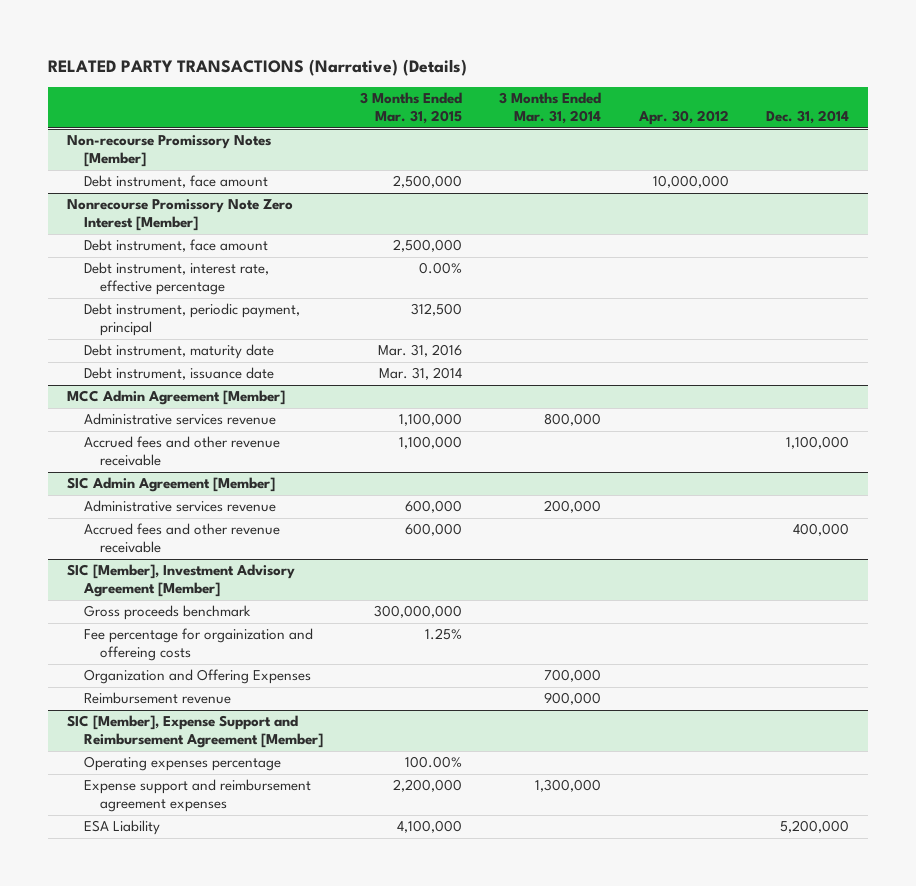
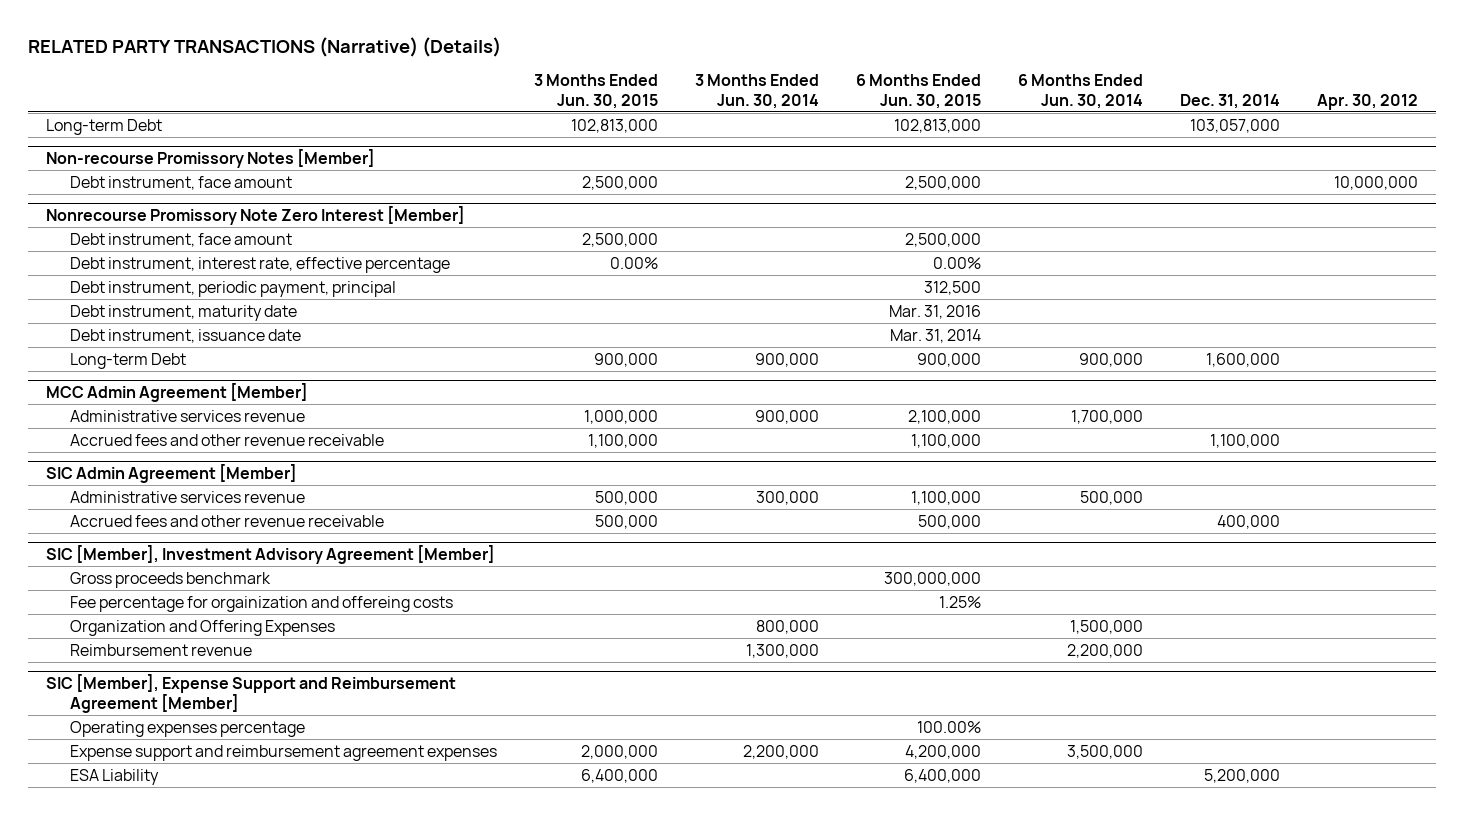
- | 3 Months Ended Mar. 31, 2015 | 3 Months Ended Mar. 31, 2014 | Apr. 30, 2012 | Dec. 31, 2014
+ | 3 Months Ended Jun. 30, 2015 | 3 Months Ended Jun. 30, 2014 | 6 Months Ended Jun. 30, 2015 | 6 Months Ended Jun. 30, 2014 | Dec. 31, 2014 | Apr. 30, 2012
+ Long-term Debt | 102,813,000 | | 102,813,000 | | 103,057,000 |
@ Nonrecourse Promissory Note Zero Interest [Member]
+ Long-term Debt | 900,000 | 900,000 | 900,000 | 900,000 | 1,600,000 |

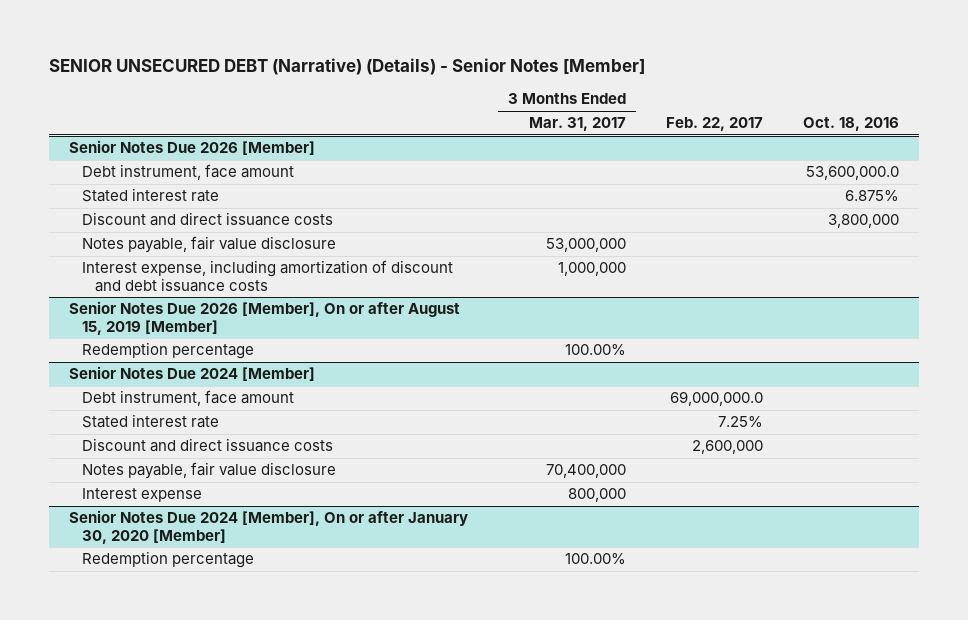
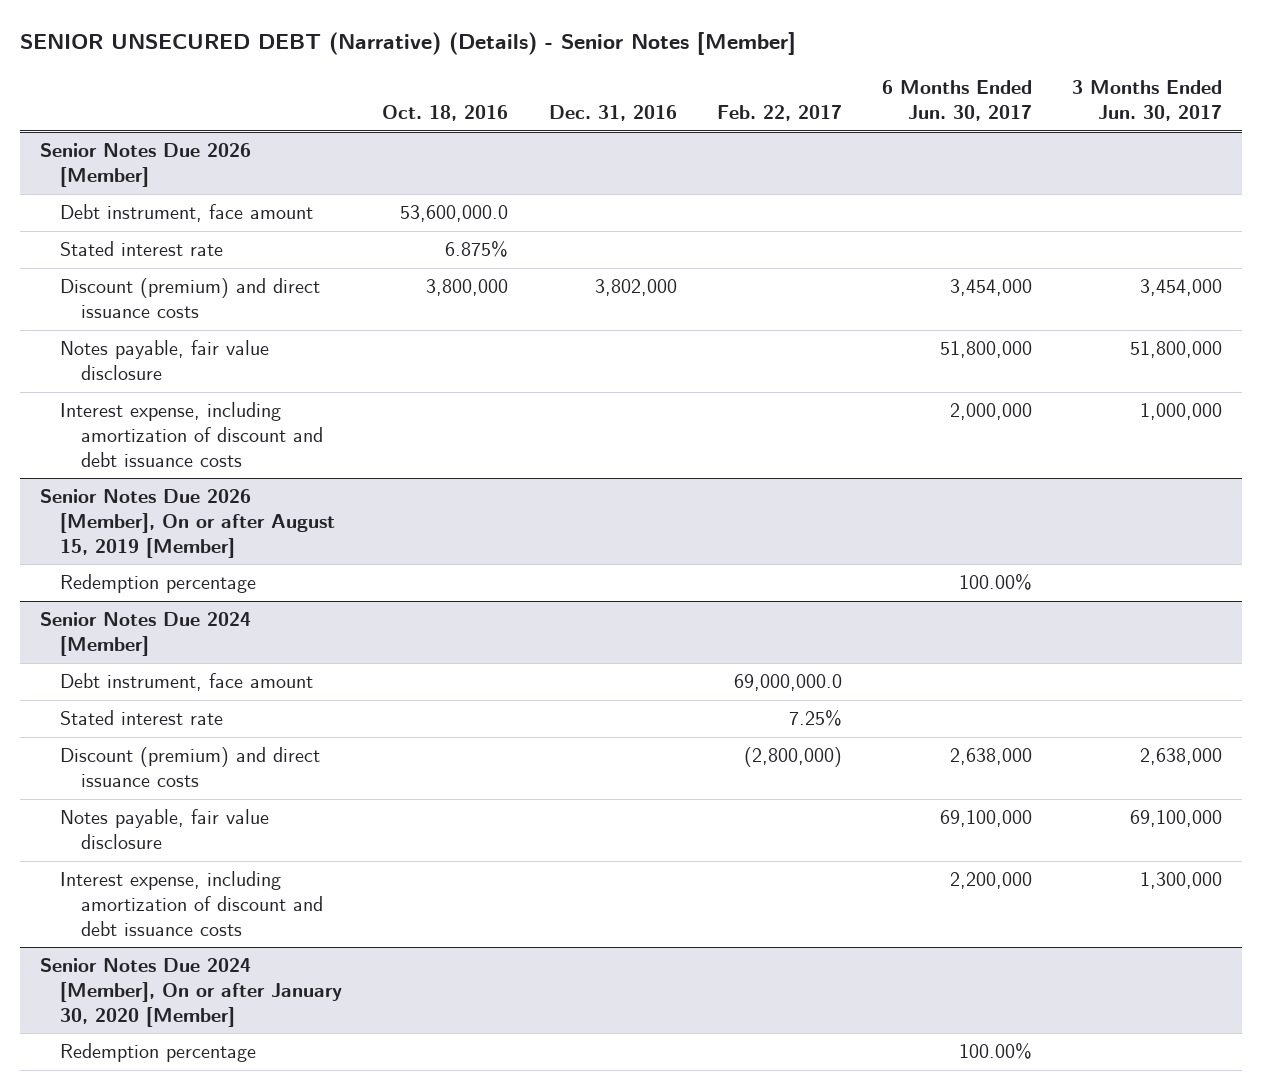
- | 3 Months Ended Mar. 31, 2017 | Feb. 22, 2017 | Oct. 18, 2016
+ | Oct. 18, 2016 | Dec. 31, 2016 | Feb. 22, 2017 | 6 Months Ended Jun. 30, 2017 | 3 Months Ended Jun. 30, 2017
@ Senior Notes Due 2026 [Member]
- Discount and direct issuance costs | | | 3,800,000
+ Discount (premium) and direct issuance costs | 3,800,000 | 3,802,000 | | 3,454,000 | 3,454,000
@ Senior Notes Due 2024 [Member]
- Discount and direct issuance costs | | 2,600,000 |
+ Discount (premium) and direct issuance costs | | | (2,800,000) | 2,638,000 | 2,638,000
- Interest expense | 800,000 | |
+ Interest expense, including amortization of discount and debt issuance costs | | | | 2,200,000 | 1,300,000

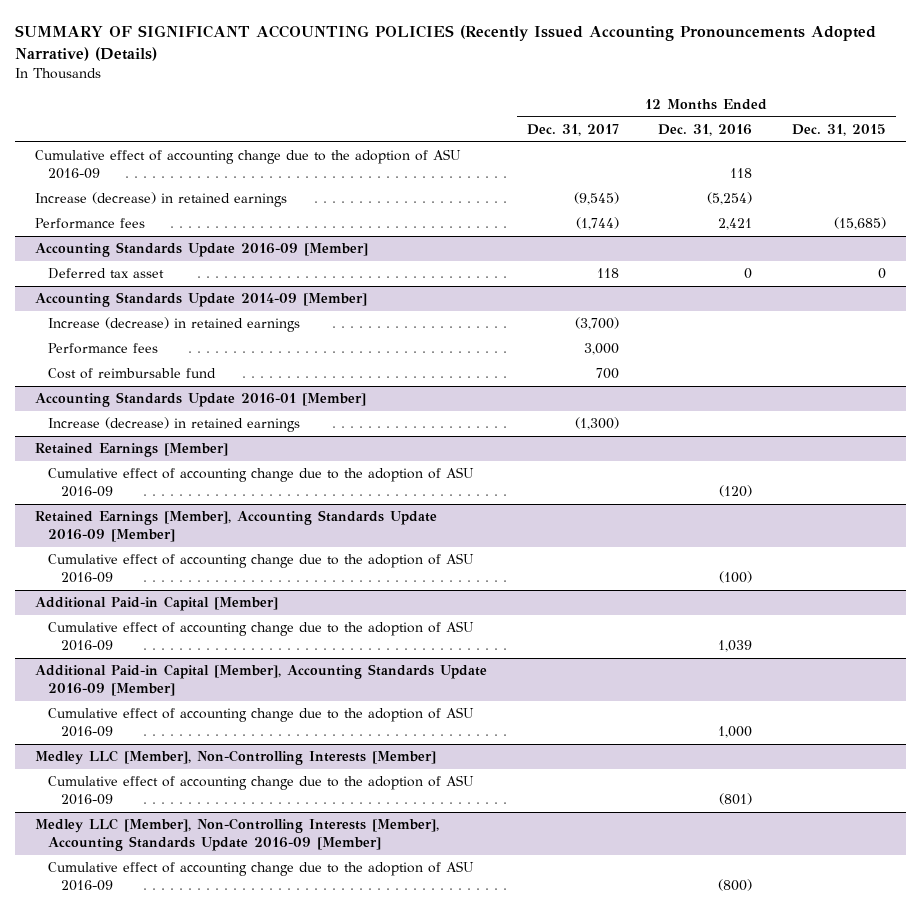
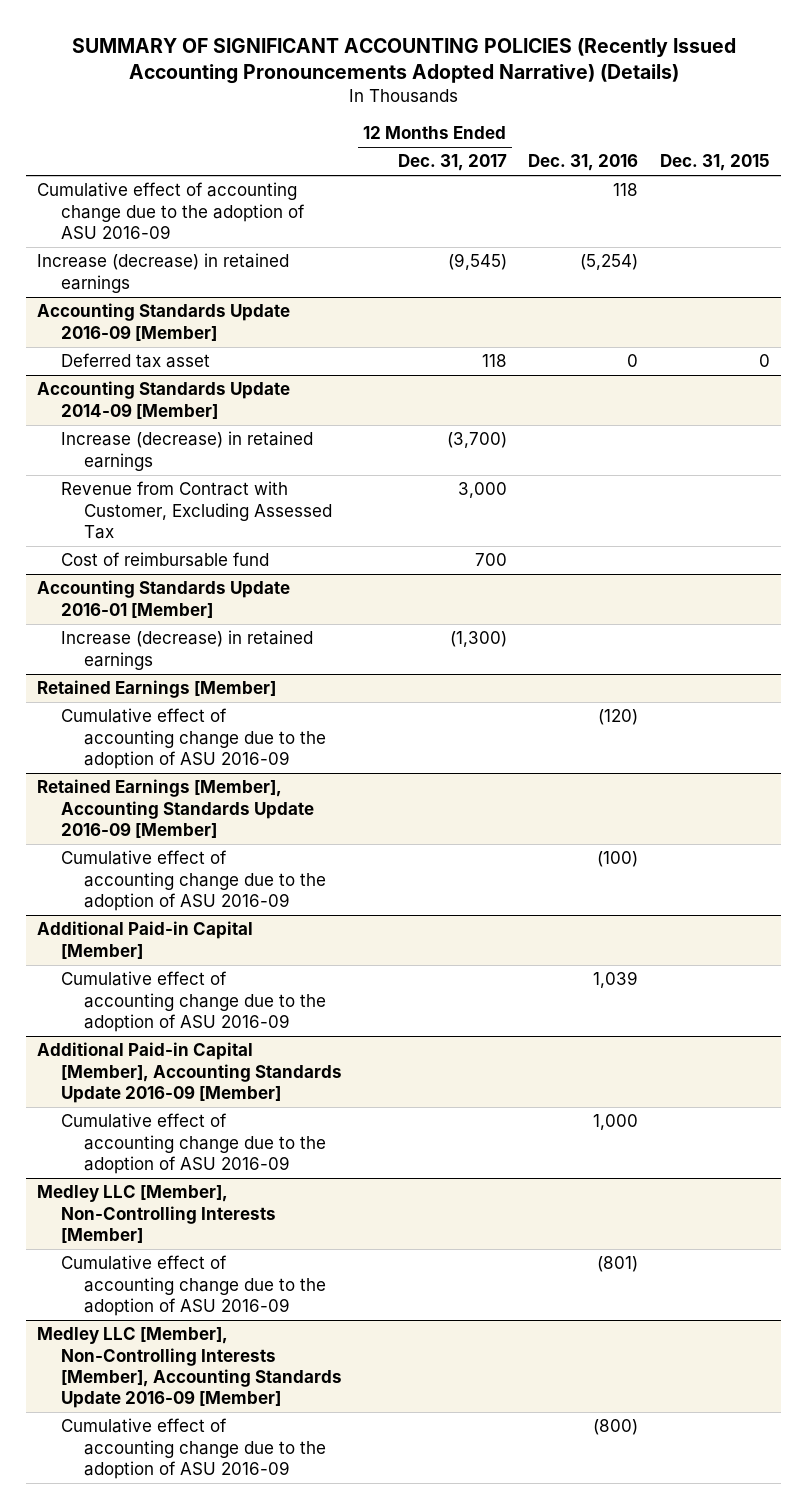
- | 12 Months Ended Dec. 31, 2017 | 12 Months Ended Dec. 31, 2016 | 12 Months Ended Dec. 31, 2015
+ | 12 Months Ended Dec. 31, 2017 | Dec. 31, 2016 | Dec. 31, 2015
- Performance fees | (1,744) | 2,421 | (15,685)
@ Accounting Standards Update 2014-09 [Member]
- Performance fees | 3,000 | |
+ Revenue from Contract with Customer, Excluding Assessed Tax | 3,000 | |

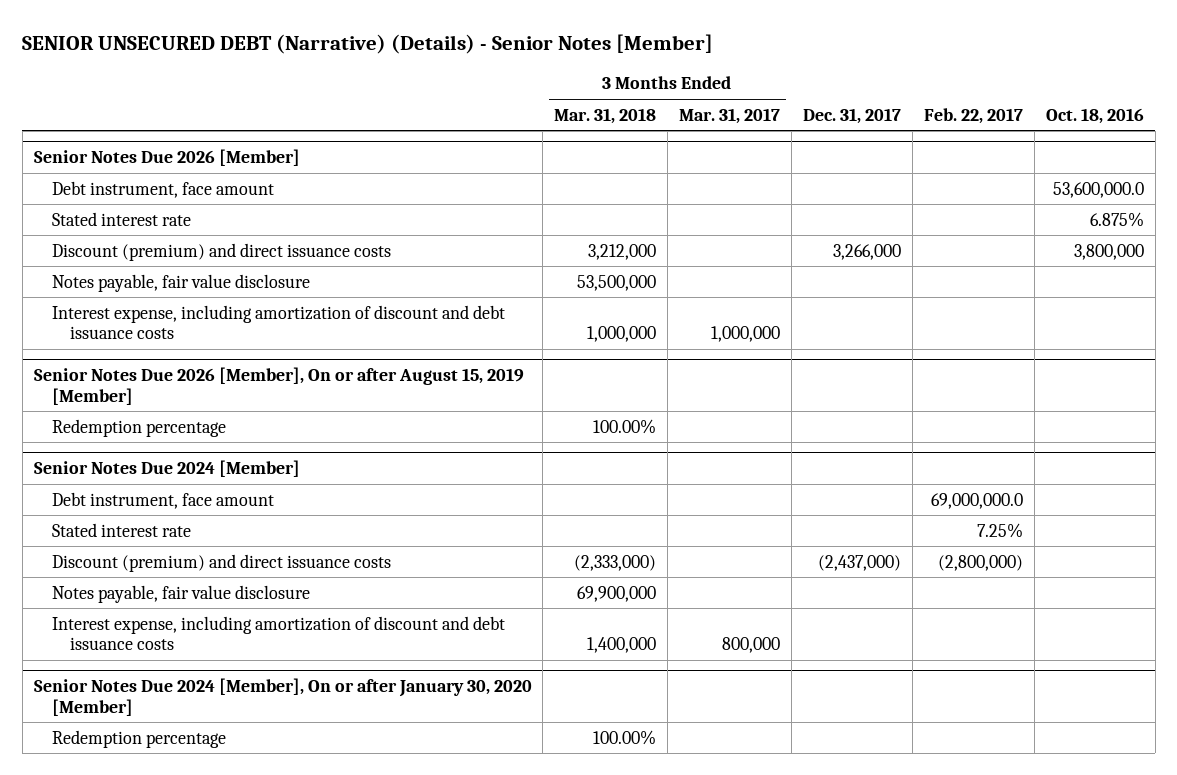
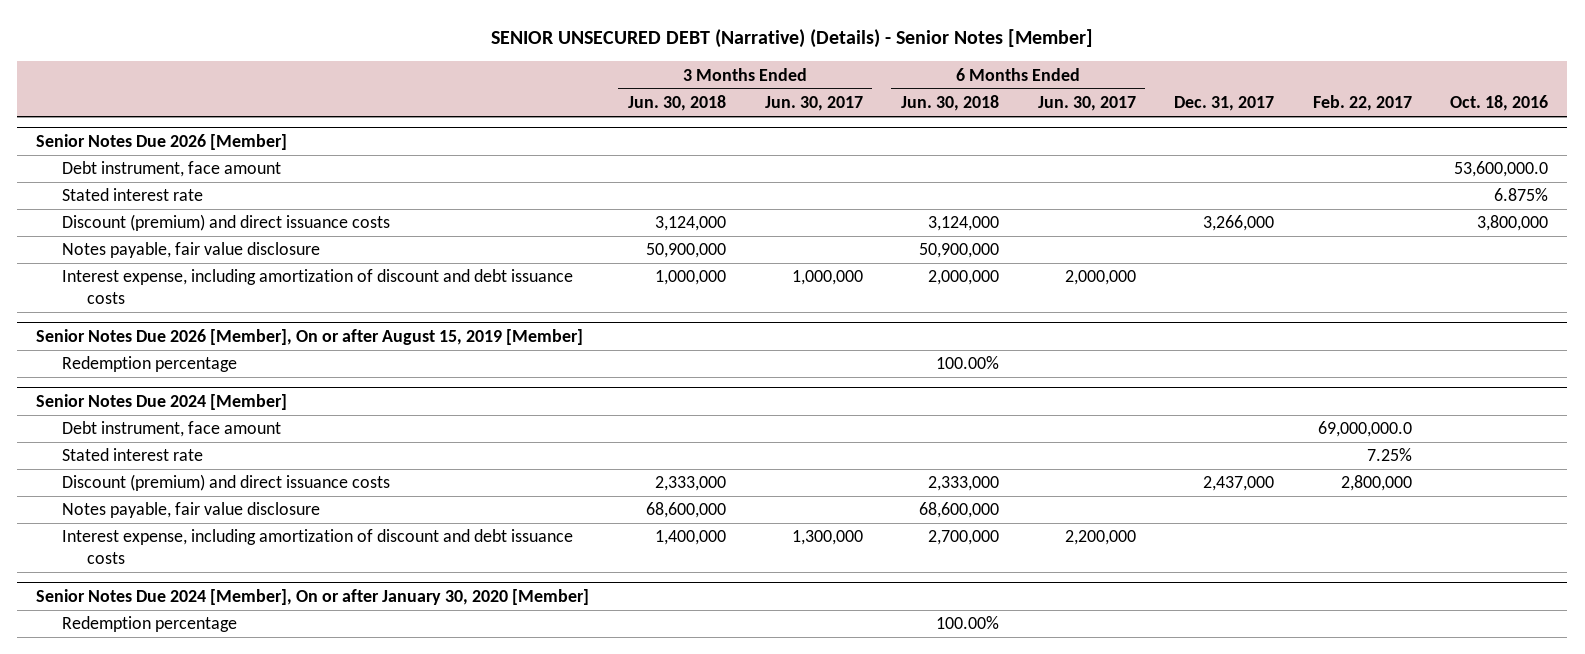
- | 3 Months Ended Mar. 31, 2018 | 3 Months Ended Mar. 31, 2017 | Dec. 31, 2017 | Feb. 22, 2017 | Oct. 18, 2016
+ | 3 Months Ended Jun. 30, 2018 | 3 Months Ended Jun. 30, 2017 | 6 Months Ended Jun. 30, 2018 | 6 Months Ended Jun. 30, 2017 | Dec. 31, 2017 | Feb. 22, 2017 | Oct. 18, 2016
@ Senior Notes Due 2024 [Member]
- Discount (premium) and direct issuance costs | (2,333,000) | | (2,437,000) | (2,800,000) |
+ Discount (premium) and direct issuance costs | 2,333,000 | | 2,333,000 | | 2,437,000 | 2,800,000 |

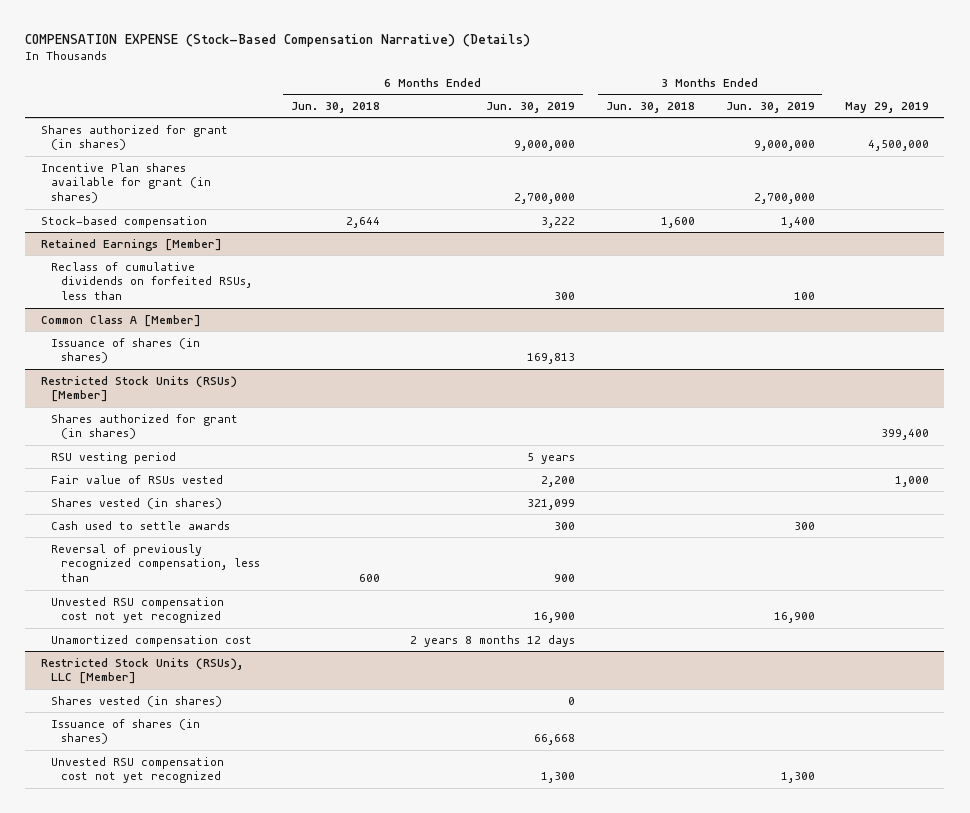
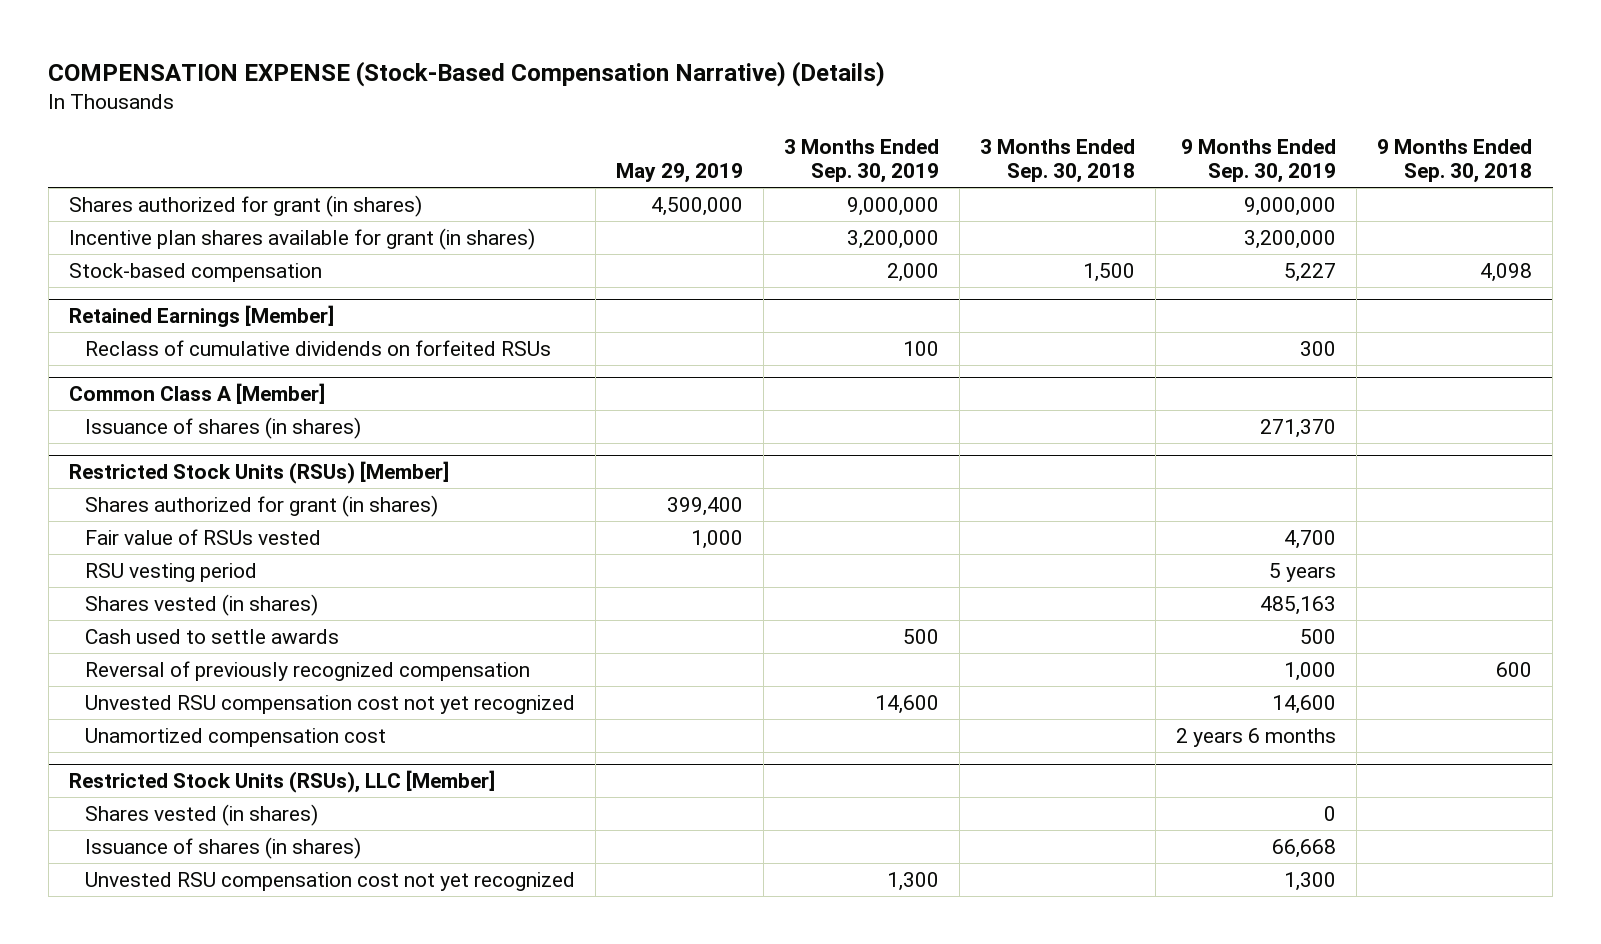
- | 6 Months Ended Jun. 30, 2018 | 6 Months Ended Jun. 30, 2019 | 3 Months Ended Jun. 30, 2018 | 3 Months Ended Jun. 30, 2019 | May 29, 2019
+ | May 29, 2019 | 3 Months Ended Sep. 30, 2019 | 3 Months Ended Sep. 30, 2018 | 9 Months Ended Sep. 30, 2019 | 9 Months Ended Sep. 30, 2018
- Incentive Plan shares available for grant (in shares) | | 2,700,000 | | 2,700,000 |
+ Incentive plan shares available for grant (in shares) | | 3,200,000 | | 3,200,000 |
@ Retained Earnings [Member]
- Reclass of cumulative dividends on forfeited RSUs, less than | | 300 | | 100 |
+ Reclass of cumulative dividends on forfeited RSUs | | 100 | | 300 |
@ Restricted Stock Units (RSUs) [Member]
moved down: RSU vesting period | | | | 5 years |
- Reversal of previously recognized compensation, less than | 600 | 900 | | |
+ Reversal of previously recognized compensation | | | | 1,000 | 600

